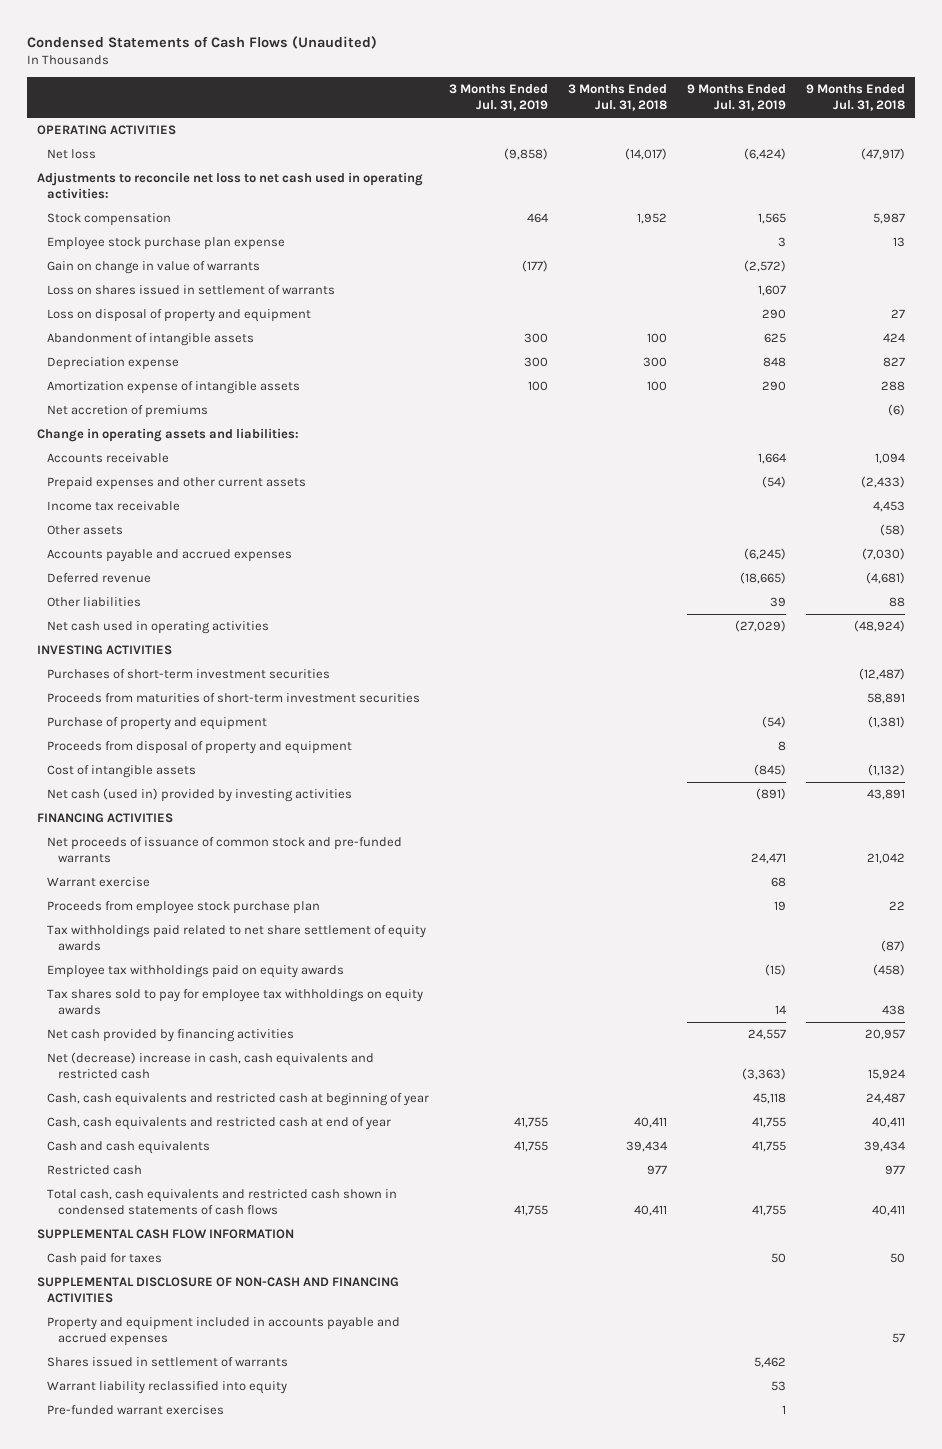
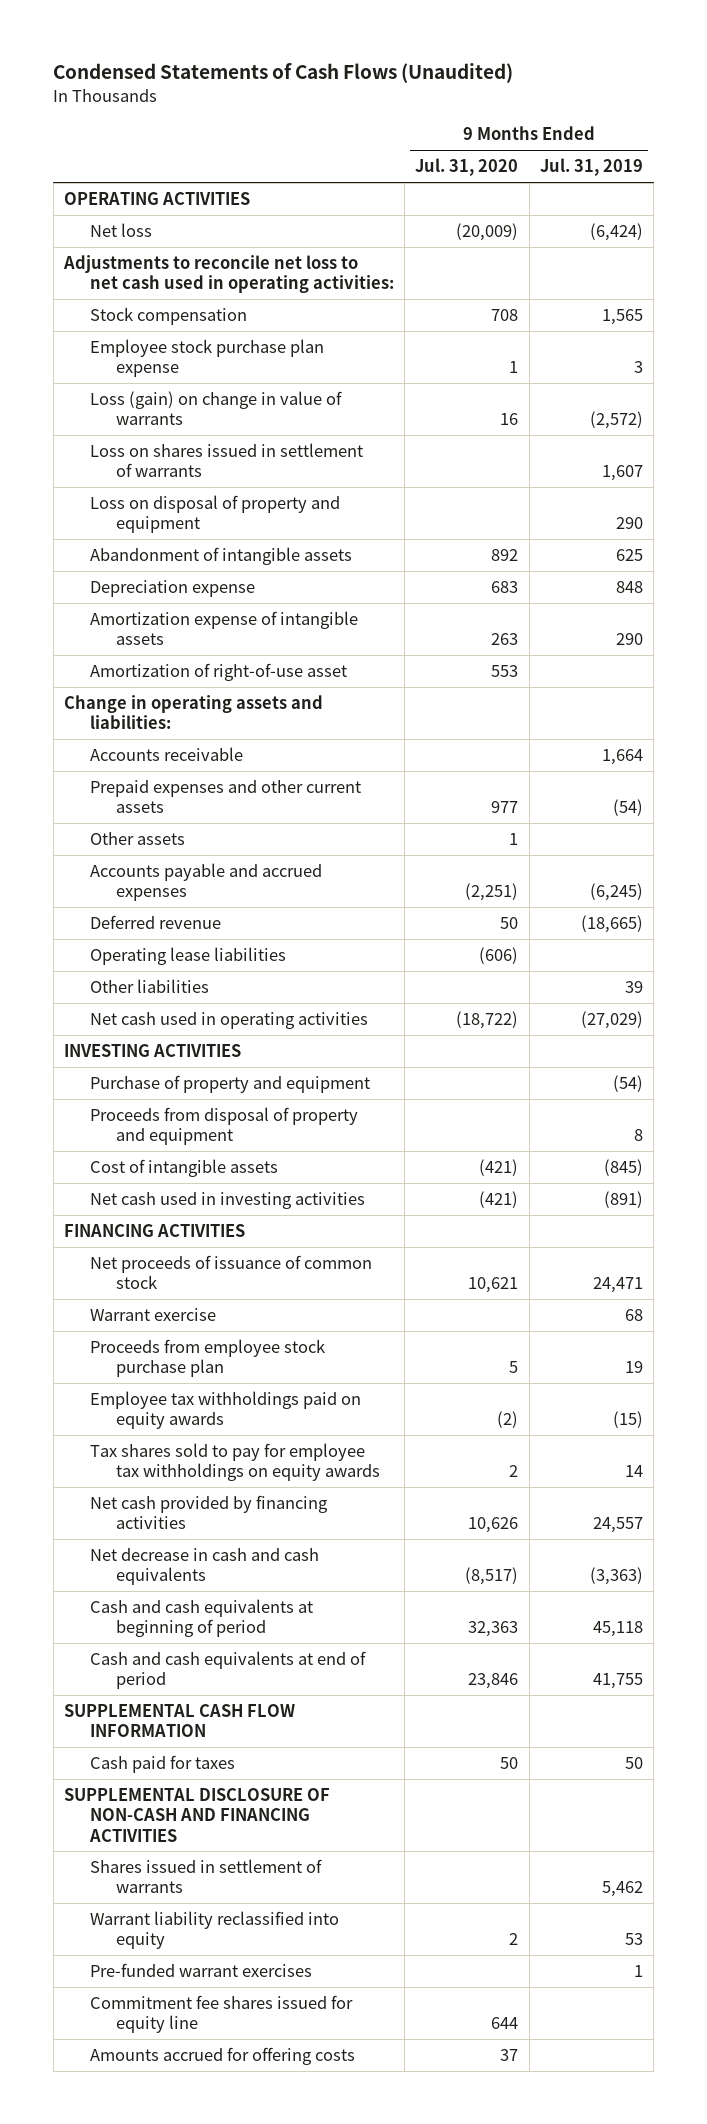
- | 3 Months Ended Jul. 31, 2019 | 3 Months Ended Jul. 31, 2018 | 9 Months Ended Jul. 31, 2019 | 9 Months Ended Jul. 31, 2018
+ | 9 Months Ended Jul. 31, 2020 | 9 Months Ended Jul. 31, 2019
- Gain on change in value of warrants | (177) | | (2,572) |
+ Loss (gain) on change in value of warrants | 16 | (2,572)
- Net accretion of premiums | | | | (6)
+ Amortization of right-of-use asset | 553 |
- Income tax receivable | | | | 4,453
+ Operating lease liabilities | (606) |
- Purchases of short-term investment securities | | | | (12,487)
- Proceeds from maturities of short-term investment securities | | | | 58,891
- Net cash (used in) provided by investing activities | | | (891) | 43,891
+ Net cash used in investing activities | (421) | (891)
- Net proceeds of issuance of common stock and pre-funded warrants | | | 24,471 | 21,042
+ Net proceeds of issuance of common stock | 10,621 | 24,471
- Tax withholdings paid related to net share settlement of equity awards | | | | (87)
- Net (decrease) increase in cash, cash equivalents and restricted cash | | | (3,363) | 15,924
- Cash, cash equivalents and restricted cash at beginning of year | | | 45,118 | 24,487
- Cash, cash equivalents and restricted cash at end of year | 41,755 | 40,411 | 41,755 | 40,411
- Cash and cash equivalents | 41,755 | 39,434 | 41,755 | 39,434
- Restricted cash | | 977 | | 977
- Total cash, cash equivalents and restricted cash shown in condensed statements of cash flows | 41,755 | 40,411 | 41,755 | 40,411
+ Net decrease in cash and cash equivalents | (8,517) | (3,363)
+ Cash and cash equivalents at beginning of period | 32,363 | 45,118
+ Cash and cash equivalents at end of period | 23,846 | 41,755
- Property and equipment included in accounts payable and accrued expenses | | | | 57
+ Commitment fee shares issued for equity line | 644 |
+ Amounts accrued for offering costs | 37 |

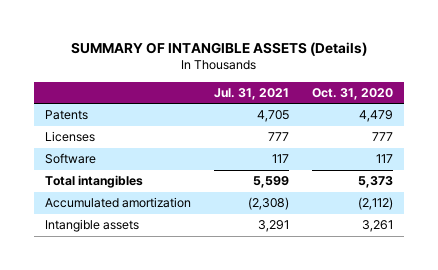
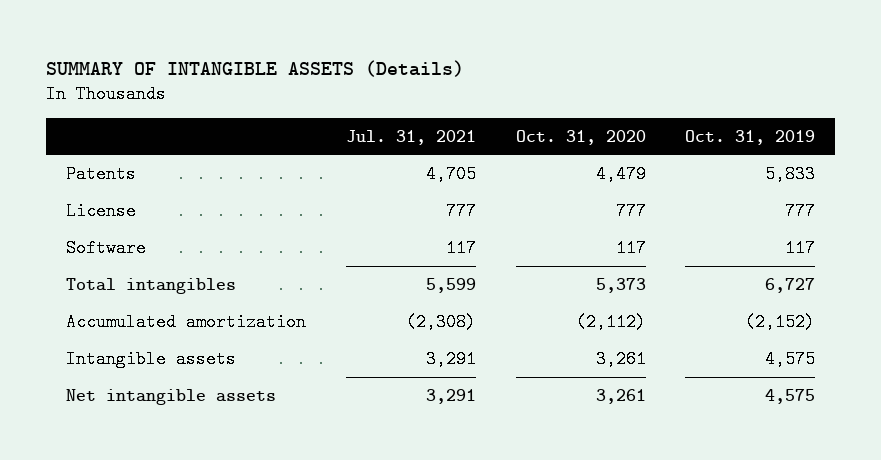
- | Jul. 31, 2021 | Oct. 31, 2020
+ | Jul. 31, 2021 | Oct. 31, 2020 | Oct. 31, 2019
- Licenses | 777 | 777
+ License | 777 | 777 | 777
+ Net intangible assets | 3,291 | 3,261 | 4,575

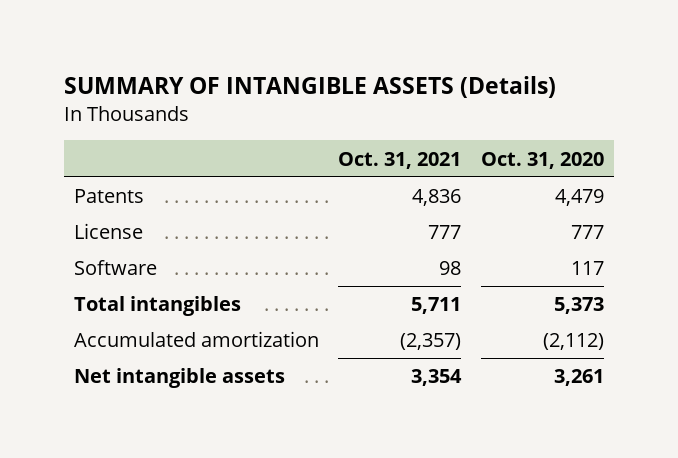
- | Jul. 31, 2021 | Oct. 31, 2020 | Oct. 31, 2019
+ | Oct. 31, 2021 | Oct. 31, 2020
- Intangible assets | 3,291 | 3,261 | 4,575

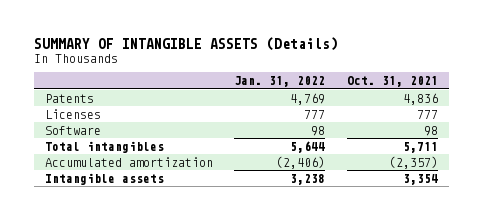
- | Oct. 31, 2021 | Oct. 31, 2020
+ | Jan. 31, 2022 | Oct. 31, 2021
- License | 777 | 777
+ Licenses | 777 | 777
- Net intangible assets | 3,354 | 3,261
+ Intangible assets | 3,238 | 3,354

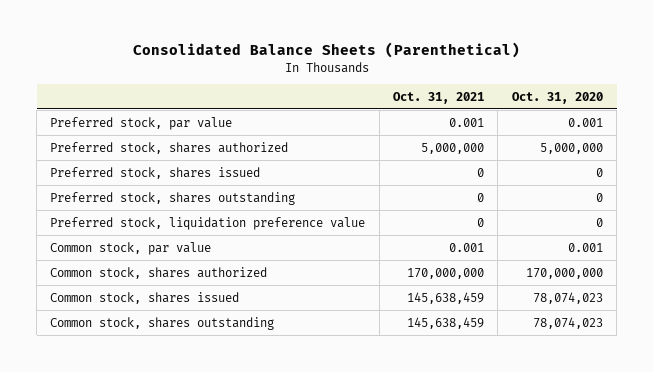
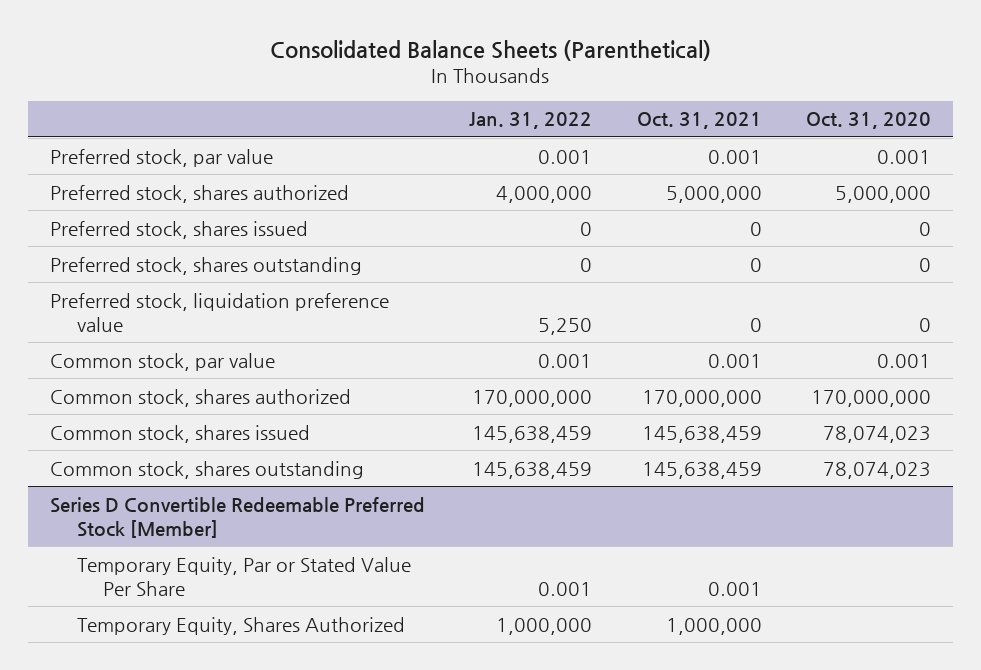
- | Oct. 31, 2021 | Oct. 31, 2020
+ | Jan. 31, 2022 | Oct. 31, 2021 | Oct. 31, 2020
+ Series D Convertible Redeemable Preferred Stock [Member]
+ Temporary Equity, Par or Stated Value Per Share | 0.001 | 0.001 |
+ Temporary Equity, Shares Authorized | 1,000,000 | 1,000,000 |

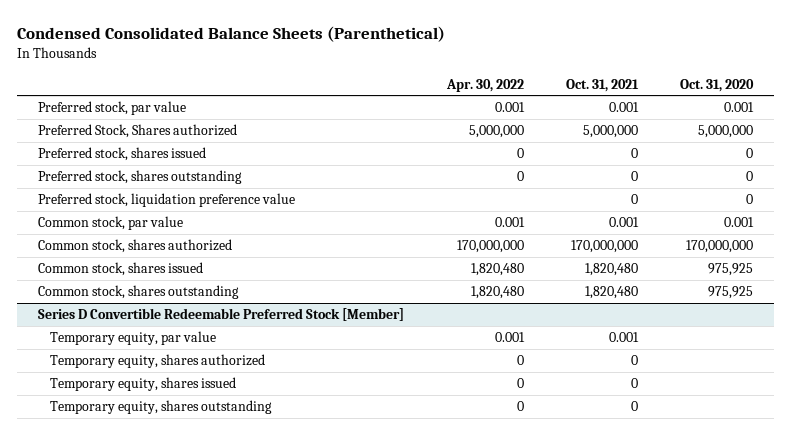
- Consolidated Balance Sheets (Parenthetical)
+ Condensed Consolidated Balance Sheets (Parenthetical)
- | Jan. 31, 2022 | Oct. 31, 2021 | Oct. 31, 2020
+ | Apr. 30, 2022 | Oct. 31, 2021 | Oct. 31, 2020
- Preferred stock, shares authorized | 4,000,000 | 5,000,000 | 5,000,000
+ Preferred Stock, Shares authorized | 5,000,000 | 5,000,000 | 5,000,000
- Common stock, shares issued | 145,638,459 | 145,638,459 | 78,074,023
- Common stock, shares outstanding | 145,638,459 | 145,638,459 | 78,074,023
+ Common stock, shares issued | 1,820,480 | 1,820,480 | 975,925
+ Common stock, shares outstanding | 1,820,480 | 1,820,480 | 975,925
@ Series D Convertible Redeemable Preferred Stock [Member]
- Temporary Equity, Par or Stated Value Per Share | 0.001 | 0.001 |
- Temporary Equity, Shares Authorized | 1,000,000 | 1,000,000 |
+ Temporary equity, par value | 0.001 | 0.001 |
+ Temporary equity, shares authorized | 0 | 0 |
+ Temporary equity, shares issued | 0 | 0 |
+ Temporary equity, shares outstanding | 0 | 0 |

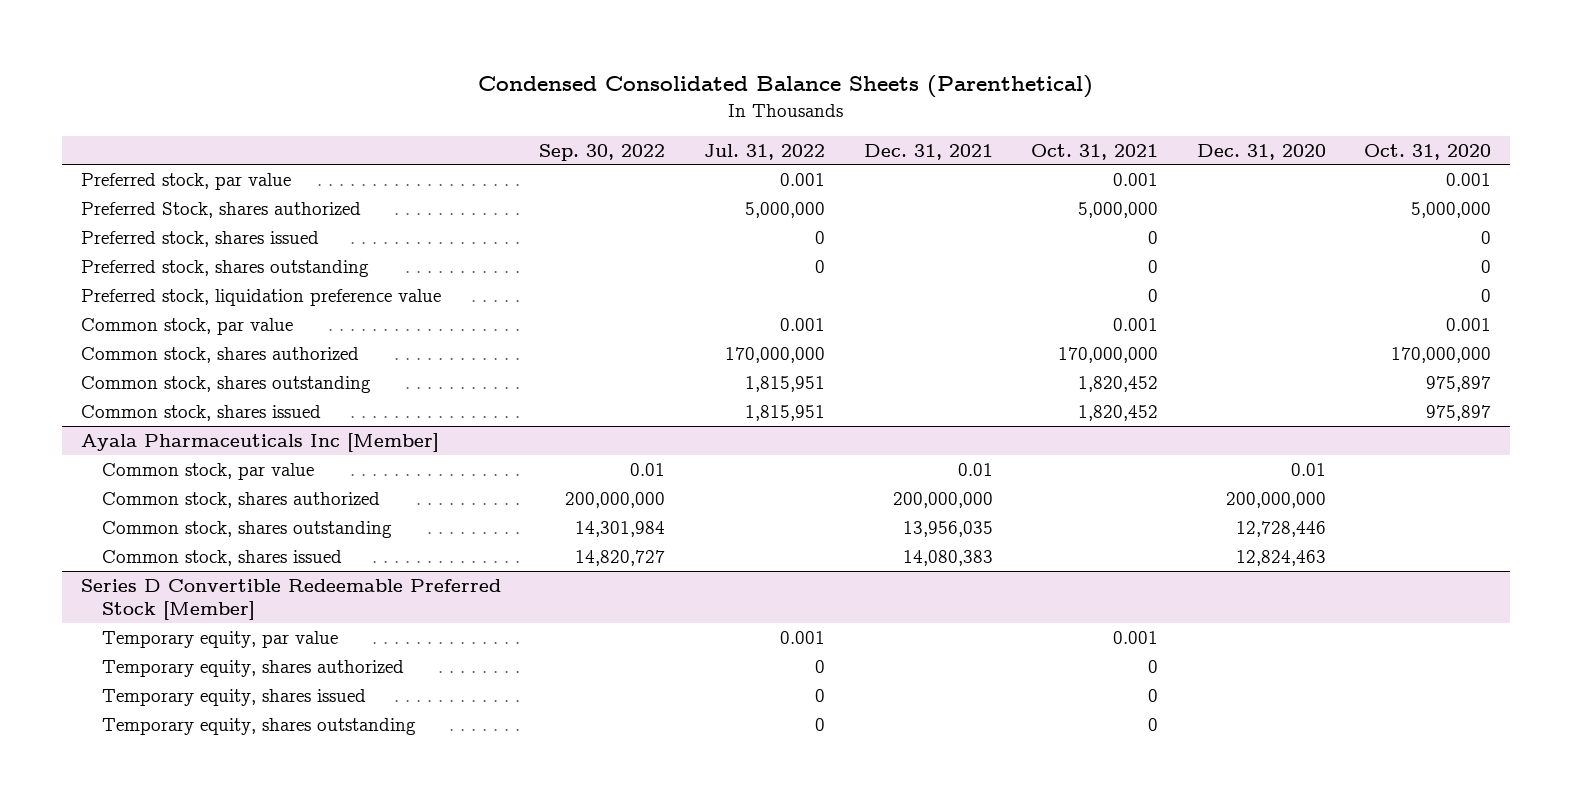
- | Apr. 30, 2022 | Oct. 31, 2021 | Oct. 31, 2020
+ | Sep. 30, 2022 | Jul. 31, 2022 | Dec. 31, 2021 | Oct. 31, 2021 | Dec. 31, 2020 | Oct. 31, 2020
- Preferred Stock, Shares authorized | 5,000,000 | 5,000,000 | 5,000,000
+ Preferred Stock, shares authorized | | 5,000,000 | | 5,000,000 | | 5,000,000
- Common stock, shares issued | 1,820,480 | 1,820,480 | 975,925
- Common stock, shares outstanding | 1,820,480 | 1,820,480 | 975,925
+ Common stock, shares outstanding | | 1,815,951 | | 1,820,452 | | 975,897
+ Common stock, shares issued | | 1,815,951 | | 1,820,452 | | 975,897
+ Ayala Pharmaceuticals Inc [Member]
+ Common stock, par value | 0.01 | | 0.01 | | 0.01 |
+ Common stock, shares authorized | 200,000,000 | | 200,000,000 | | 200,000,000 |
+ Common stock, shares outstanding | 14,301,984 | | 13,956,035 | | 12,728,446 |
+ Common stock, shares issued | 14,820,727 | | 14,080,383 | | 12,824,463 |

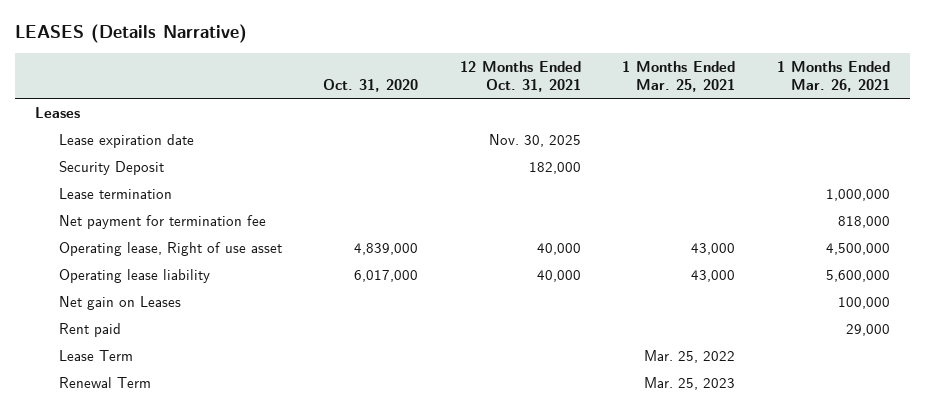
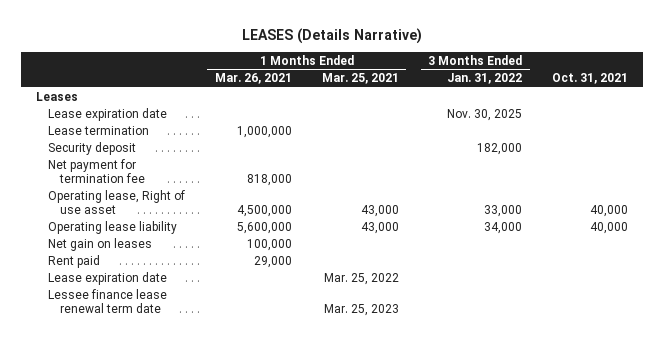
- | Oct. 31, 2020 | 12 Months Ended Oct. 31, 2021 | 1 Months Ended Mar. 25, 2021 | 1 Months Ended Mar. 26, 2021
+ | 1 Months Ended Mar. 26, 2021 | 1 Months Ended Mar. 25, 2021 | 3 Months Ended Jan. 31, 2022 | Oct. 31, 2021
- Security Deposit | | 182,000 | |
+ Security deposit | | | 182,000 |
- Net gain on Leases | | | | 100,000
+ Net gain on leases | 100,000 | | |
- Lease Term | | | Mar. 25, 2022 |
- Renewal Term | | | Mar. 25, 2023 |
+ Lease expiration date | | Mar. 25, 2022 | |
+ Lessee finance lease renewal term date | | Mar. 25, 2023 | |

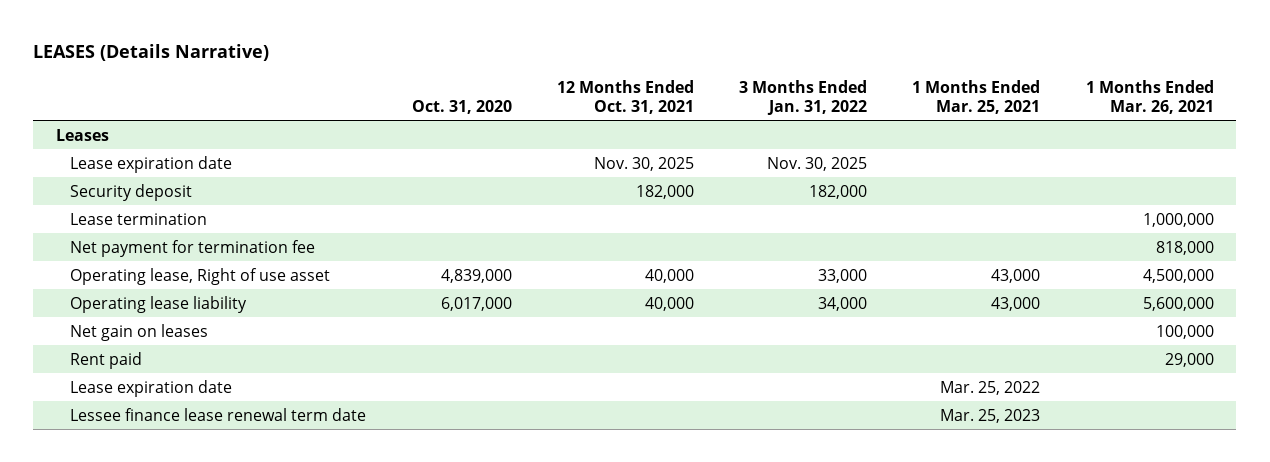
- | 1 Months Ended Mar. 26, 2021 | 1 Months Ended Mar. 25, 2021 | 3 Months Ended Jan. 31, 2022 | Oct. 31, 2021
+ | Oct. 31, 2020 | 12 Months Ended Oct. 31, 2021 | 3 Months Ended Jan. 31, 2022 | 1 Months Ended Mar. 25, 2021 | 1 Months Ended Mar. 26, 2021
moved down: Lease termination | | | | | 1,000,000

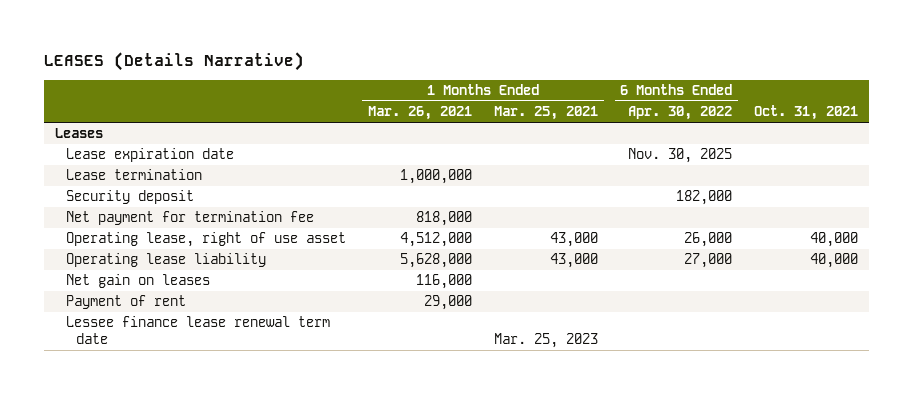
- | Oct. 31, 2020 | 12 Months Ended Oct. 31, 2021 | 3 Months Ended Jan. 31, 2022 | 1 Months Ended Mar. 25, 2021 | 1 Months Ended Mar. 26, 2021
+ | 1 Months Ended Mar. 26, 2021 | 1 Months Ended Mar. 25, 2021 | 6 Months Ended Apr. 30, 2022 | Oct. 31, 2021
moved down: Security deposit | | | 182,000 |
- Operating lease, Right of use asset | 4,839,000 | 40,000 | 33,000 | 43,000 | 4,500,000
- Operating lease liability | 6,017,000 | 40,000 | 34,000 | 43,000 | 5,600,000
- Net gain on leases | | | | | 100,000
- Rent paid | | | | | 29,000
- Lease expiration date | | | | Mar. 25, 2022 |
+ Operating lease, right of use asset | 4,512,000 | 43,000 | 26,000 | 40,000
+ Operating lease liability | 5,628,000 | 43,000 | 27,000 | 40,000
+ Net gain on leases | 116,000 | | |
+ Payment of rent | 29,000 | | |

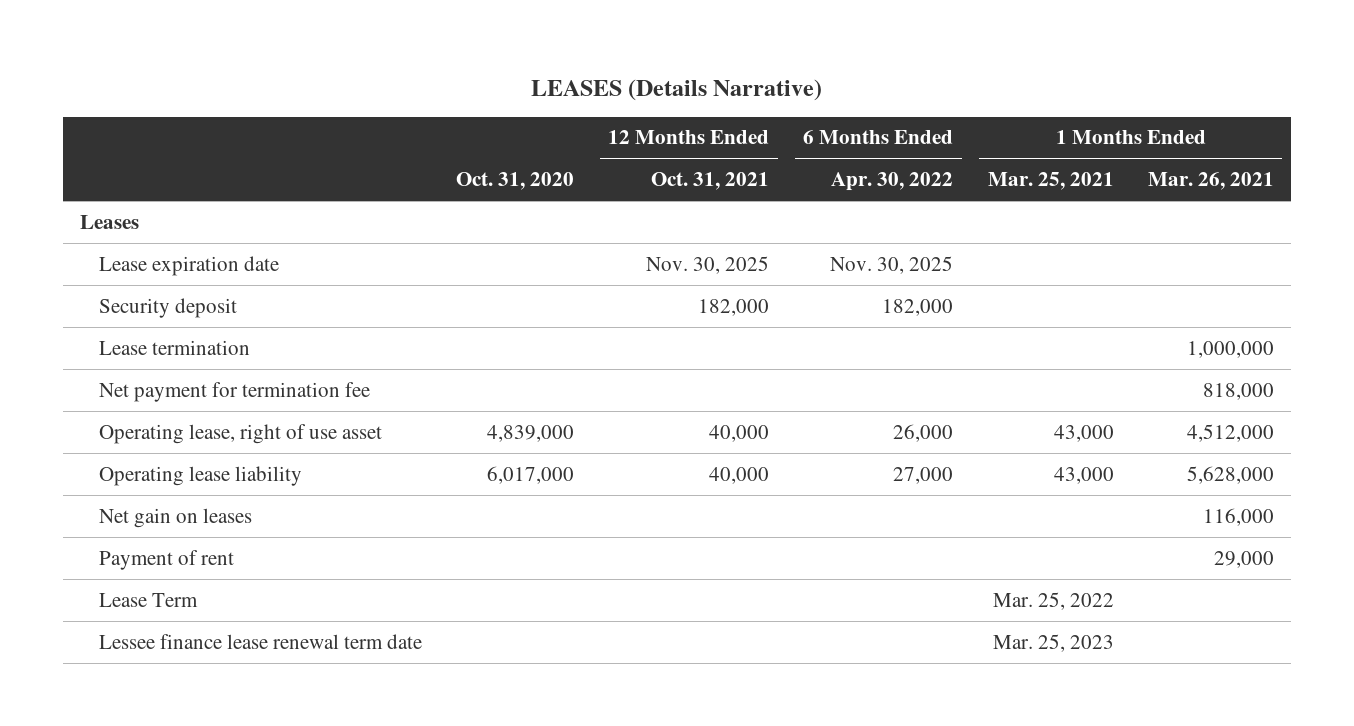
- | 1 Months Ended Mar. 26, 2021 | 1 Months Ended Mar. 25, 2021 | 6 Months Ended Apr. 30, 2022 | Oct. 31, 2021
+ | Oct. 31, 2020 | 12 Months Ended Oct. 31, 2021 | 6 Months Ended Apr. 30, 2022 | 1 Months Ended Mar. 25, 2021 | 1 Months Ended Mar. 26, 2021
moved down: Lease termination | | | | | 1,000,000
+ Lease Term | | | | Mar. 25, 2022 |

